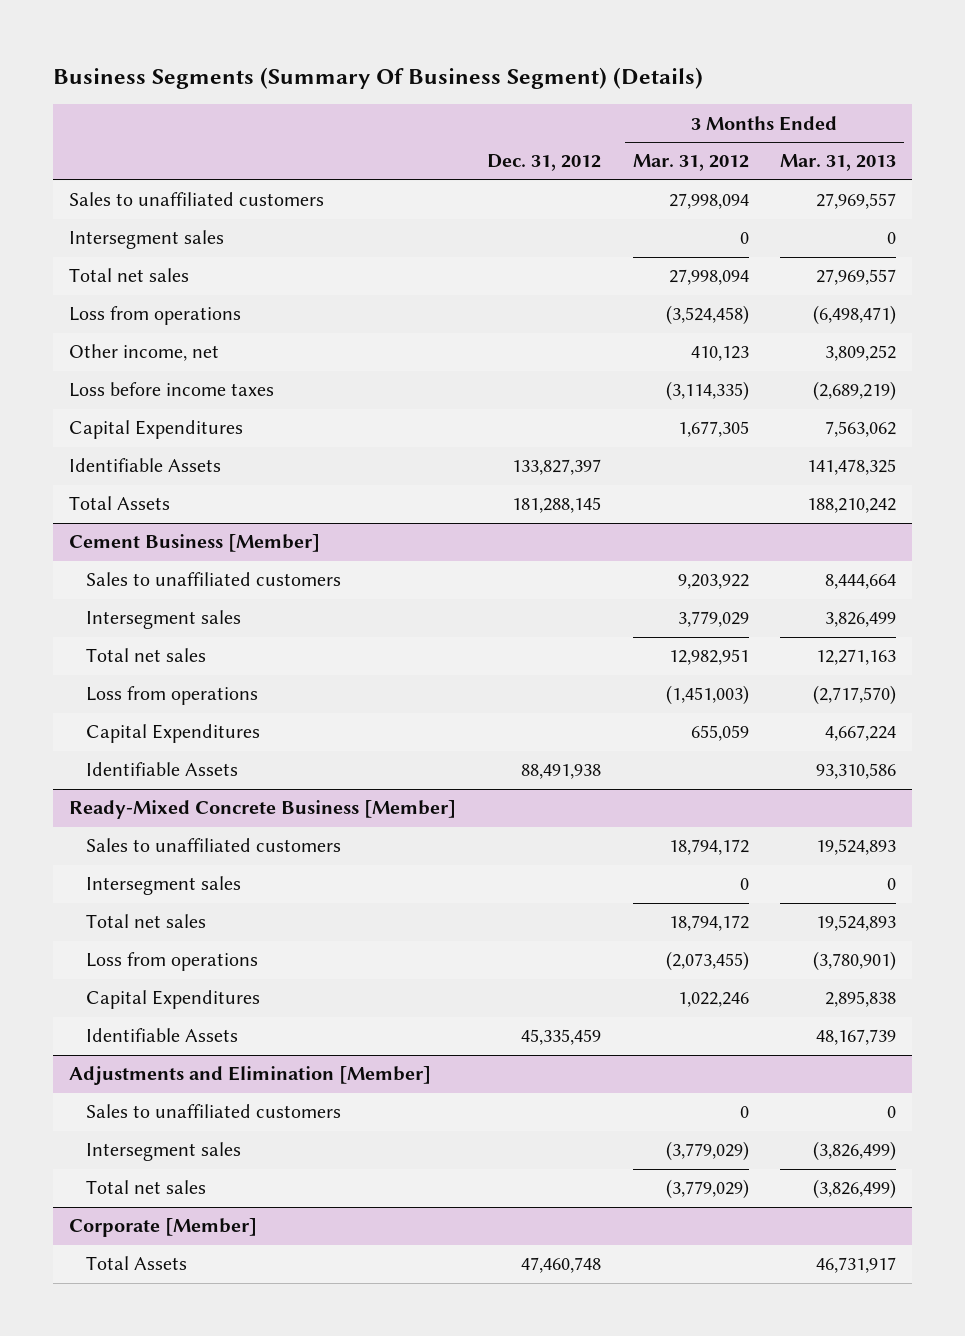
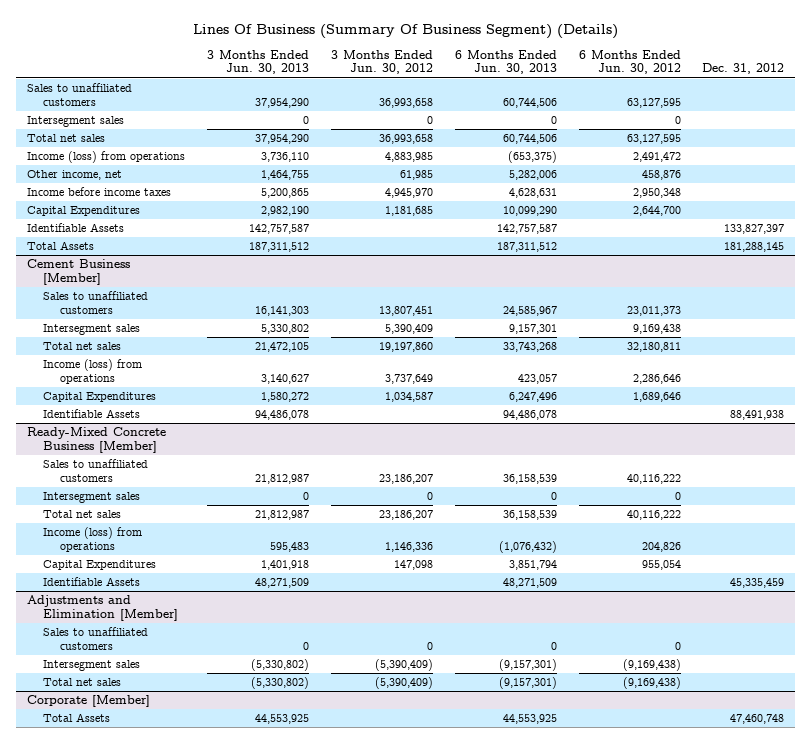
- Business Segments (Summary Of Business Segment) (Details)
+ Lines Of Business (Summary Of Business Segment) (Details)
- | Dec. 31, 2012 | 3 Months Ended Mar. 31, 2012 | 3 Months Ended Mar. 31, 2013
+ | 3 Months Ended Jun. 30, 2013 | 3 Months Ended Jun. 30, 2012 | 6 Months Ended Jun. 30, 2013 | 6 Months Ended Jun. 30, 2012 | Dec. 31, 2012
- Loss from operations | | (3,524,458) | (6,498,471)
+ Income (loss) from operations | 3,736,110 | 4,883,985 | (653,375) | 2,491,472 |
- Loss before income taxes | | (3,114,335) | (2,689,219)
+ Income before income taxes | 5,200,865 | 4,945,970 | 4,628,631 | 2,950,348 |
@ Cement Business [Member]
- Loss from operations | | (1,451,003) | (2,717,570)
+ Income (loss) from operations | 3,140,627 | 3,737,649 | 423,057 | 2,286,646 |
@ Ready-Mixed Concrete Business [Member]
- Loss from operations | | (2,073,455) | (3,780,901)
+ Income (loss) from operations | 595,483 | 1,146,336 | (1,076,432) | 204,826 |

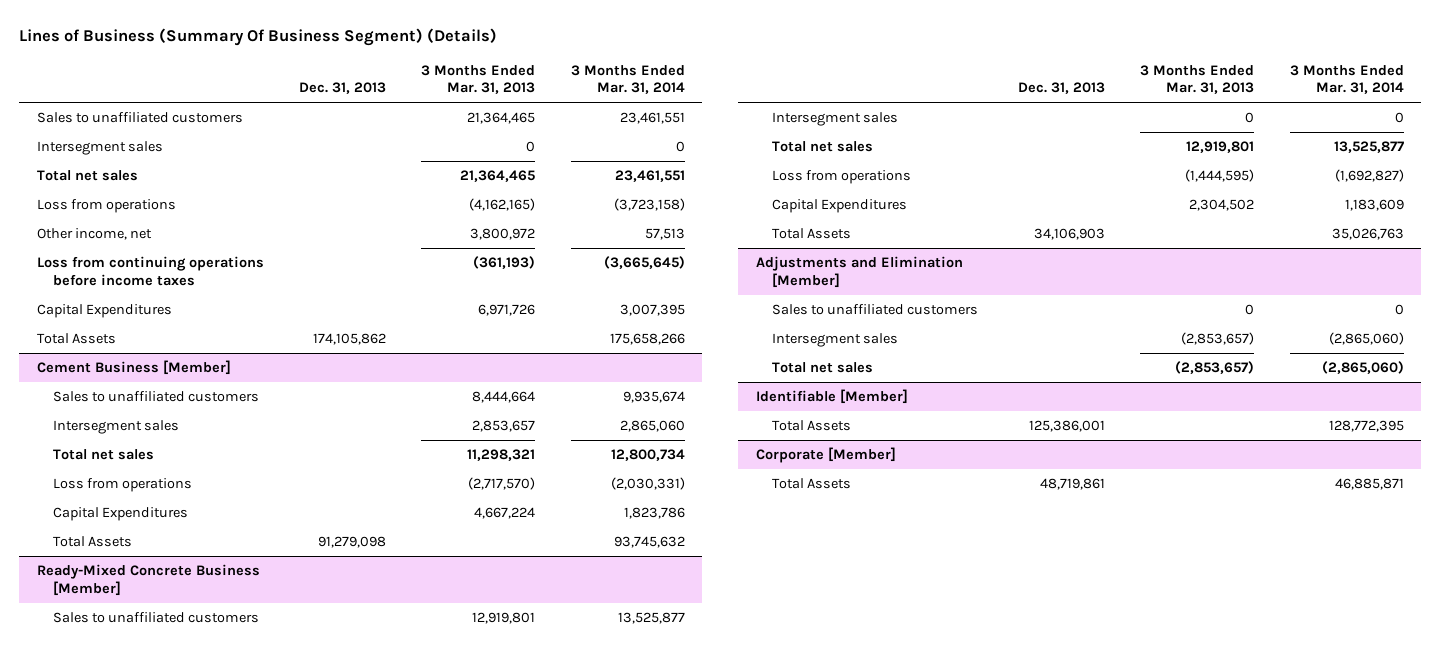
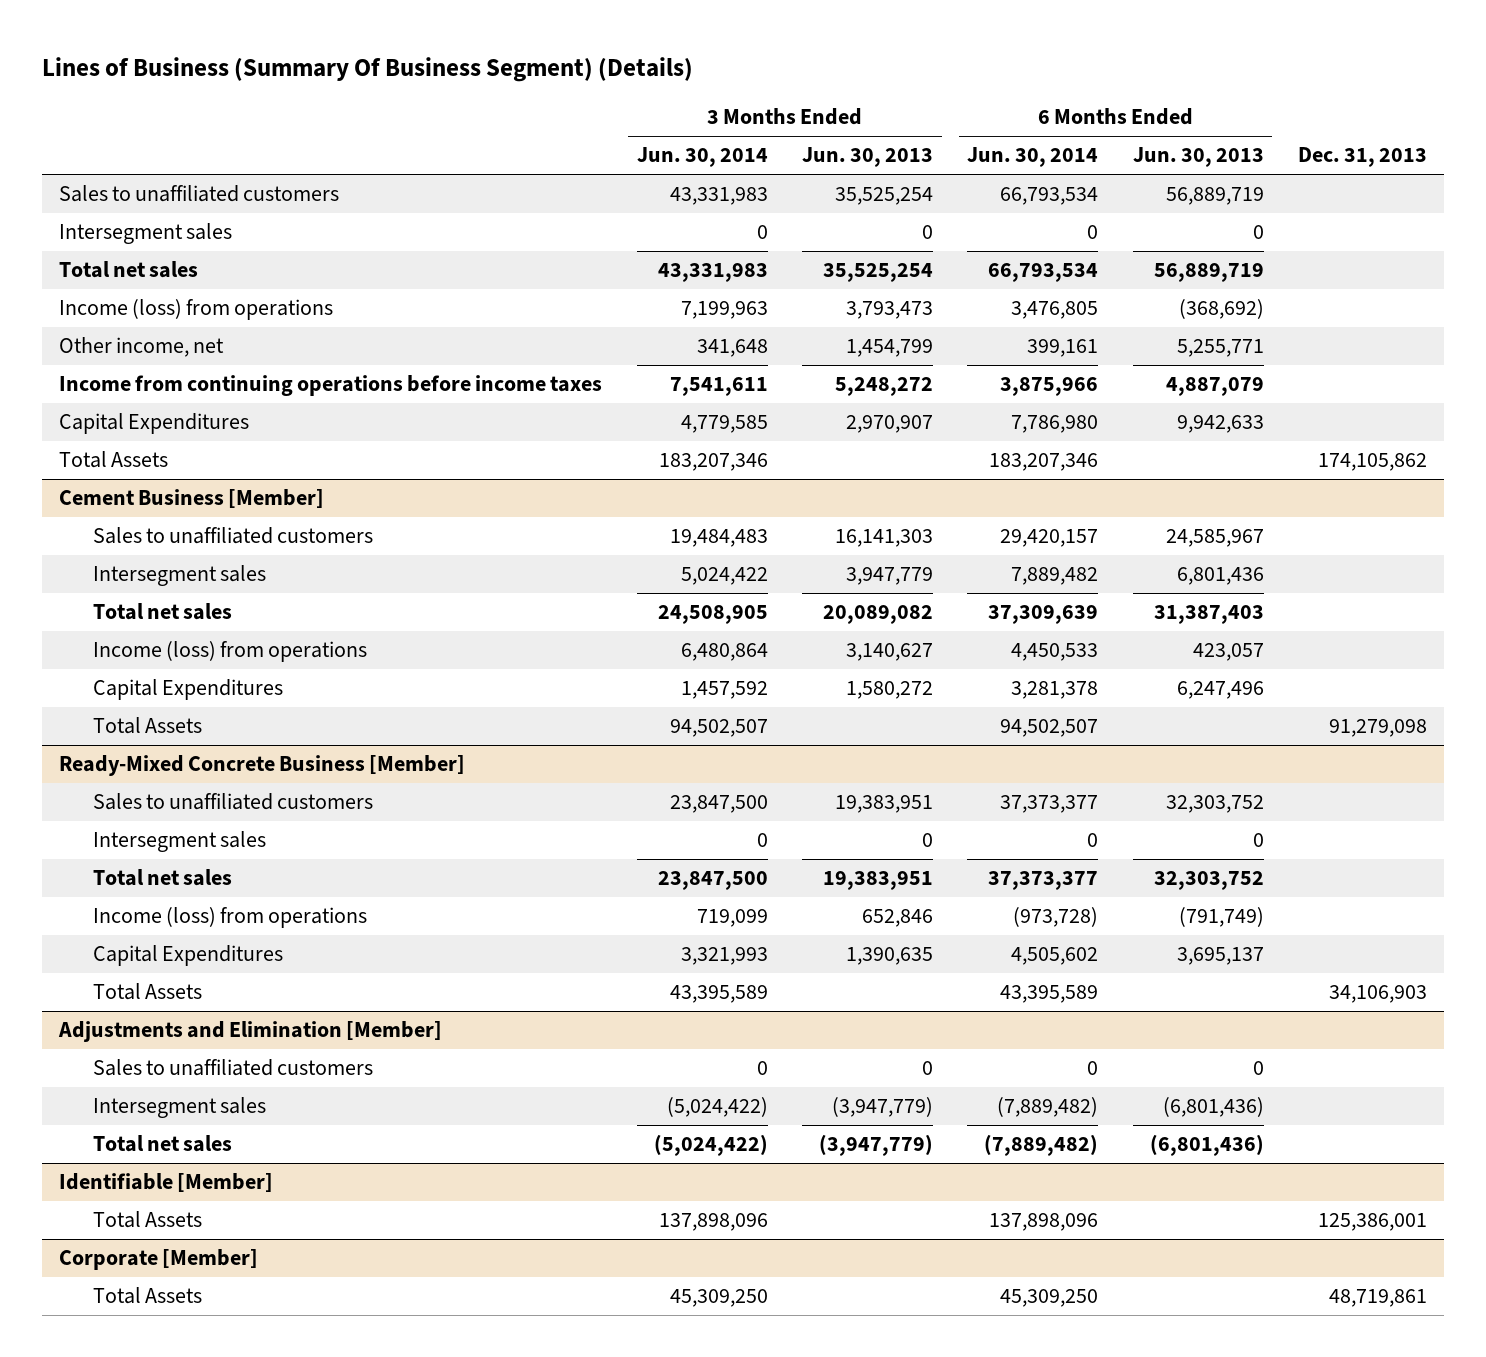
- | Dec. 31, 2013 | 3 Months Ended Mar. 31, 2013 | 3 Months Ended Mar. 31, 2014
+ | 3 Months Ended Jun. 30, 2014 | 3 Months Ended Jun. 30, 2013 | 6 Months Ended Jun. 30, 2014 | 6 Months Ended Jun. 30, 2013 | Dec. 31, 2013
- Loss from operations | | (4,162,165) | (3,723,158)
+ Income (loss) from operations | 7,199,963 | 3,793,473 | 3,476,805 | (368,692) |
- Loss from continuing operations before income taxes | | (361,193) | (3,665,645)
+ Income from continuing operations before income taxes | 7,541,611 | 5,248,272 | 3,875,966 | 4,887,079 |
@ Cement Business [Member]
- Loss from operations | | (2,717,570) | (2,030,331)
+ Income (loss) from operations | 6,480,864 | 3,140,627 | 4,450,533 | 423,057 |
@ Ready-Mixed Concrete Business [Member]
- Loss from operations | | (1,444,595) | (1,692,827)
+ Income (loss) from operations | 719,099 | 652,846 | (973,728) | (791,749) |

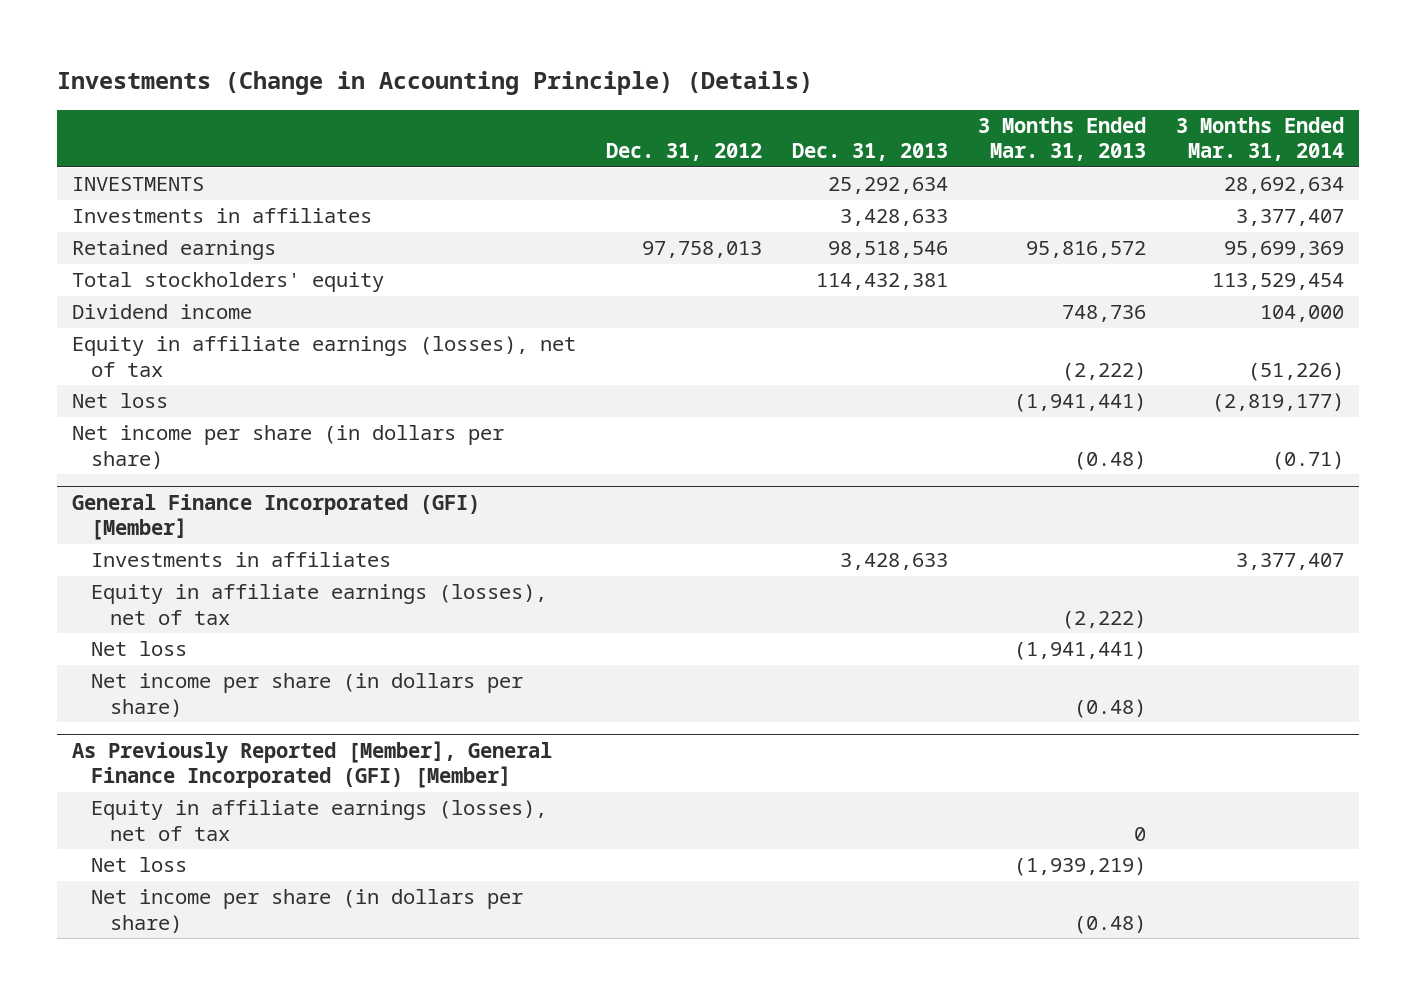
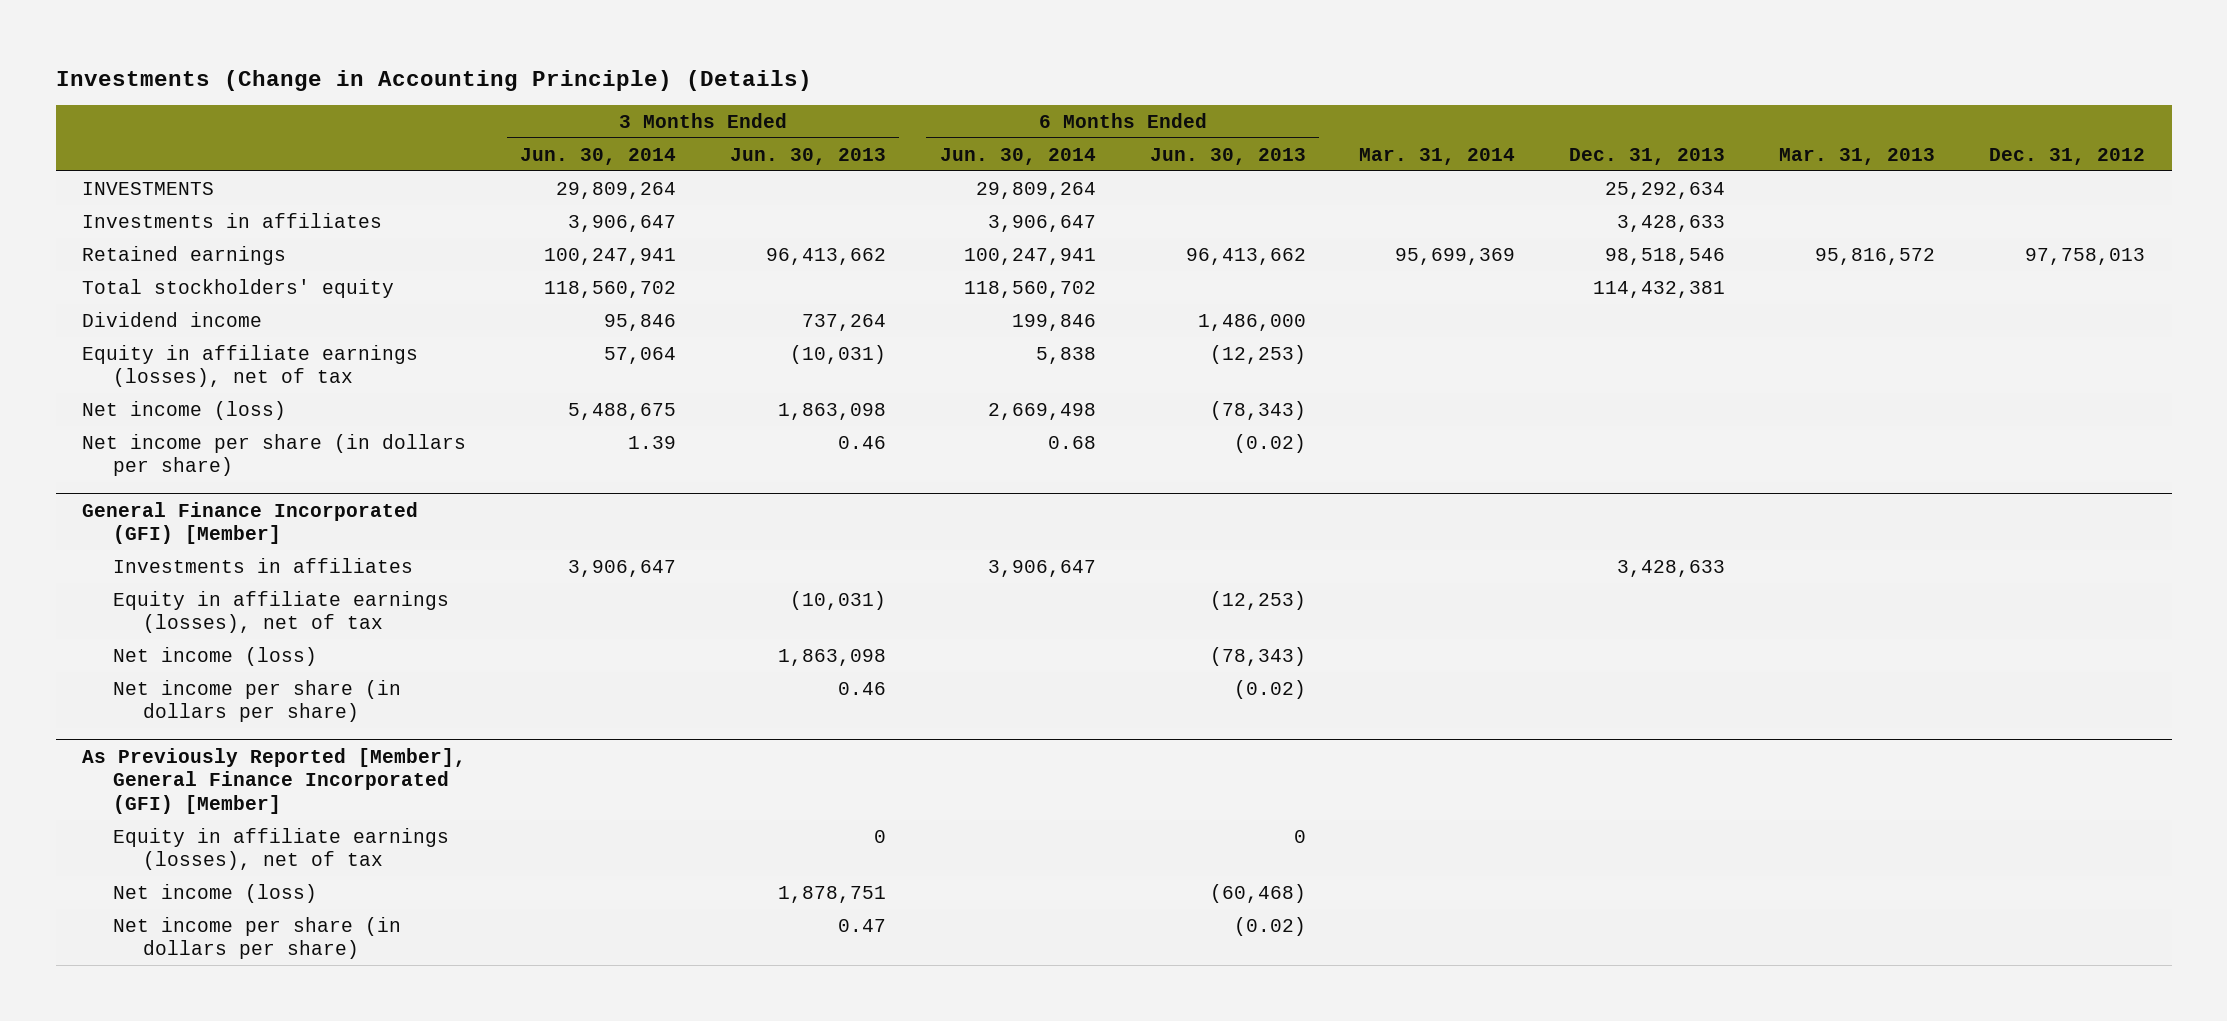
- | Dec. 31, 2012 | Dec. 31, 2013 | 3 Months Ended Mar. 31, 2013 | 3 Months Ended Mar. 31, 2014
+ | 3 Months Ended Jun. 30, 2014 | 3 Months Ended Jun. 30, 2013 | 6 Months Ended Jun. 30, 2014 | 6 Months Ended Jun. 30, 2013 | Mar. 31, 2014 | Dec. 31, 2013 | Mar. 31, 2013 | Dec. 31, 2012
- Net loss | | | (1,941,441) | (2,819,177)
+ Net income (loss) | 5,488,675 | 1,863,098 | 2,669,498 | (78,343) | | | |
@ General Finance Incorporated (GFI) [Member]
- Net loss | | | (1,941,441) |
+ Net income (loss) | | 1,863,098 | | (78,343) | | | |
@ As Previously Reported [Member], General Finance Incorporated (GFI) [Member]
- Net loss | | | (1,939,219) |
+ Net income (loss) | | 1,878,751 | | (60,468) | | | |

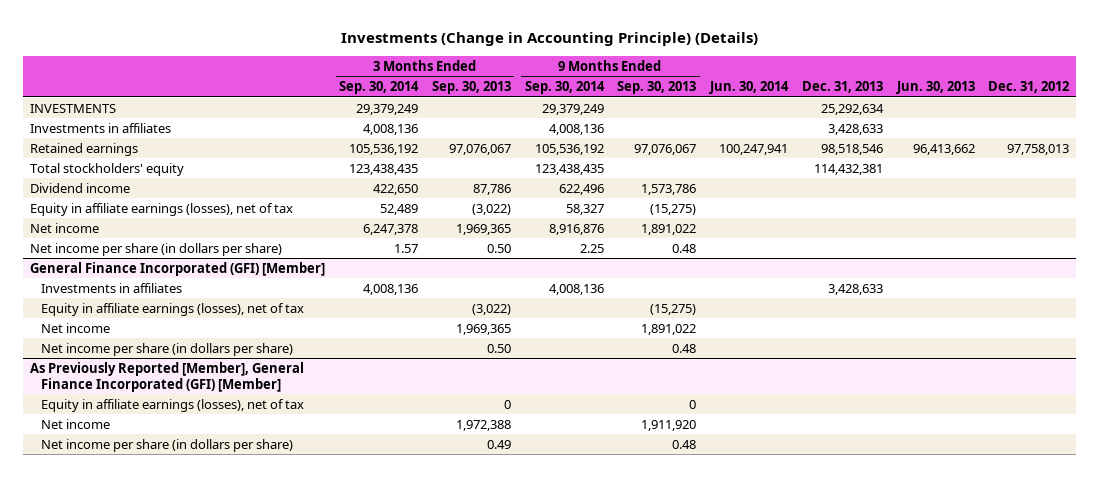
- | 3 Months Ended Jun. 30, 2014 | 3 Months Ended Jun. 30, 2013 | 6 Months Ended Jun. 30, 2014 | 6 Months Ended Jun. 30, 2013 | Mar. 31, 2014 | Dec. 31, 2013 | Mar. 31, 2013 | Dec. 31, 2012
+ | 3 Months Ended Sep. 30, 2014 | 3 Months Ended Sep. 30, 2013 | 9 Months Ended Sep. 30, 2014 | 9 Months Ended Sep. 30, 2013 | Jun. 30, 2014 | Dec. 31, 2013 | Jun. 30, 2013 | Dec. 31, 2012
- Net income (loss) | 5,488,675 | 1,863,098 | 2,669,498 | (78,343) | | | |
+ Net income | 6,247,378 | 1,969,365 | 8,916,876 | 1,891,022 | | | |
@ General Finance Incorporated (GFI) [Member]
- Net income (loss) | | 1,863,098 | | (78,343) | | | |
+ Net income | | 1,969,365 | | 1,891,022 | | | |
@ As Previously Reported [Member], General Finance Incorporated (GFI) [Member]
- Net income (loss) | | 1,878,751 | | (60,468) | | | |
+ Net income | | 1,972,388 | | 1,911,920 | | | |

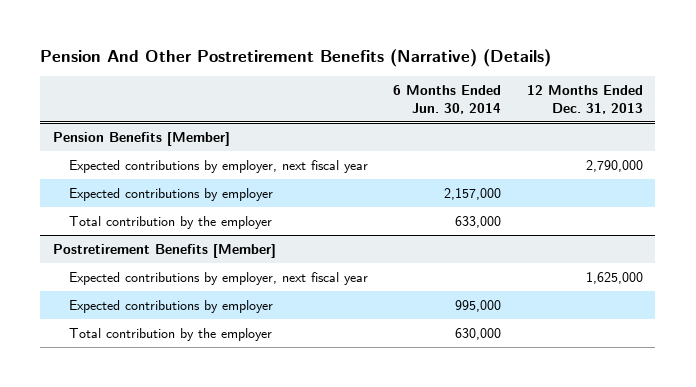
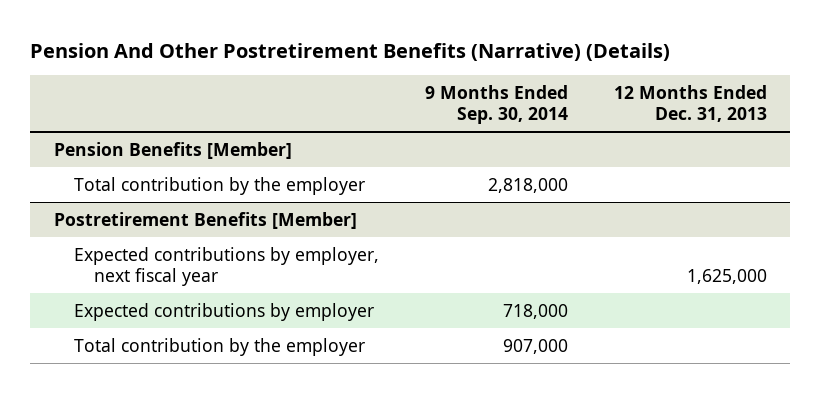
- | 6 Months Ended Jun. 30, 2014 | 12 Months Ended Dec. 31, 2013
+ | 9 Months Ended Sep. 30, 2014 | 12 Months Ended Dec. 31, 2013
@ Pension Benefits [Member]
- Expected contributions by employer, next fiscal year | | 2,790,000
- Expected contributions by employer | 2,157,000 |

